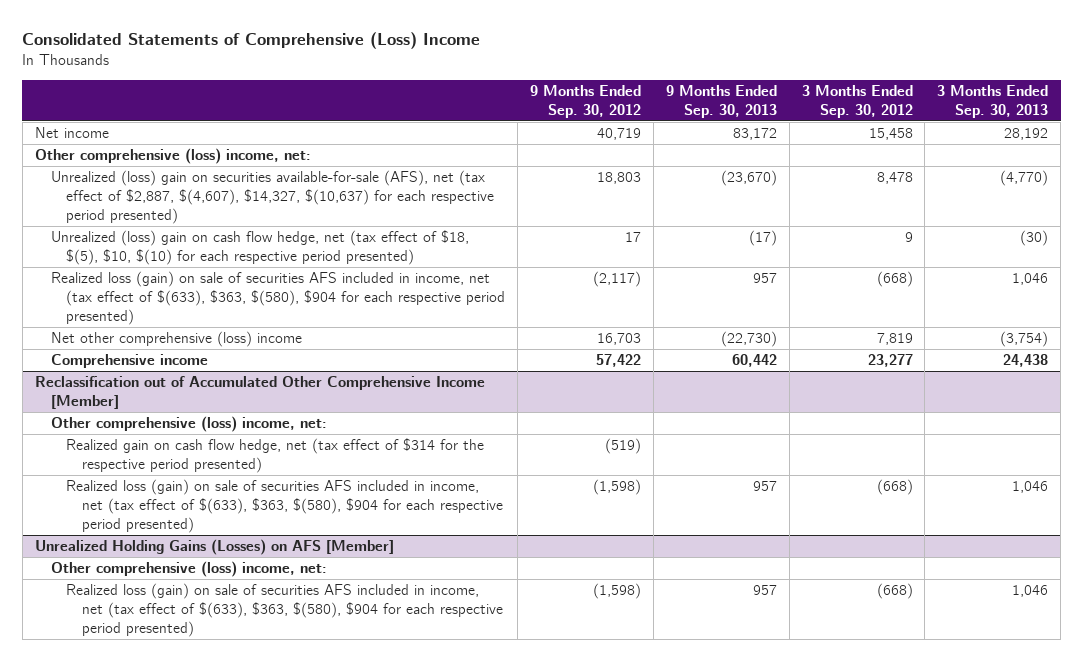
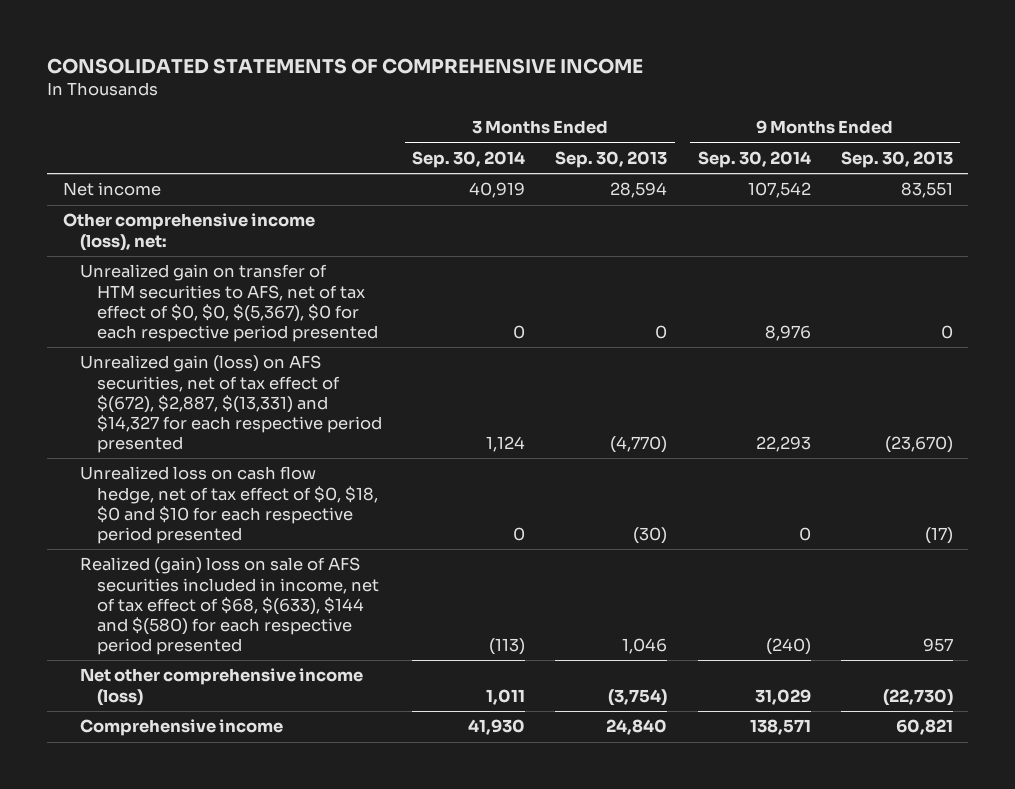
- Consolidated Statements of Comprehensive (Loss) Income
+ CONSOLIDATED STATEMENTS OF COMPREHENSIVE INCOME
- | 9 Months Ended Sep. 30, 2012 | 9 Months Ended Sep. 30, 2013 | 3 Months Ended Sep. 30, 2012 | 3 Months Ended Sep. 30, 2013
+ | 3 Months Ended Sep. 30, 2014 | 3 Months Ended Sep. 30, 2013 | 9 Months Ended Sep. 30, 2014 | 9 Months Ended Sep. 30, 2013
- Net income | 40,719 | 83,172 | 15,458 | 28,192
- Other comprehensive (loss) income, net:
- Unrealized (loss) gain on securities available-for-sale (AFS), net (tax effect of $2,887, $(4,607), $14,327, $(10,637) for each respective period presented) | 18,803 | (23,670) | 8,478 | (4,770)
- Unrealized (loss) gain on cash flow hedge, net (tax effect of $18, $(5), $10, $(10) for each respective period presented) | 17 | (17) | 9 | (30)
- Realized loss (gain) on sale of securities AFS included in income, net (tax effect of $(633), $363, $(580), $904 for each respective period presented) | (2,117) | 957 | (668) | 1,046
- Net other comprehensive (loss) income | 16,703 | (22,730) | 7,819 | (3,754)
- Comprehensive income | 57,422 | 60,442 | 23,277 | 24,438
- Reclassification out of Accumulated Other Comprehensive Income [Member]
- Other comprehensive (loss) income, net:
- Realized gain on cash flow hedge, net (tax effect of $314 for the respective period presented) | (519) | | |
- Realized loss (gain) on sale of securities AFS included in income, net (tax effect of $(633), $363, $(580), $904 for each respective period presented) | (1,598) | 957 | (668) | 1,046
- Unrealized Holding Gains (Losses) on AFS [Member]
- Other comprehensive (loss) income, net:
- Realized loss (gain) on sale of securities AFS included in income, net (tax effect of $(633), $363, $(580), $904 for each respective period presented) | (1,598) | 957 | (668) | 1,046
+ Net income | 40,919 | 28,594 | 107,542 | 83,551
+ Other comprehensive income (loss), net:
+ Unrealized gain on transfer of HTM securities to AFS, net of tax effect of $0, $0, $(5,367), $0 for each respective period presented | 0 | 0 | 8,976 | 0
+ Unrealized gain (loss) on AFS securities, net of tax effect of $(672), $2,887, $(13,331) and $14,327 for each respective period presented | 1,124 | (4,770) | 22,293 | (23,670)
+ Unrealized loss on cash flow hedge, net of tax effect of $0, $18, $0 and $10 for each respective period presented | 0 | (30) | 0 | (17)
+ Realized (gain) loss on sale of AFS securities included in income, net of tax effect of $68, $(633), $144 and $(580) for each respective period presented | (113) | 1,046 | (240) | 957
+ Net other comprehensive income (loss) | 1,011 | (3,754) | 31,029 | (22,730)
+ Comprehensive income | 41,930 | 24,840 | 138,571 | 60,821

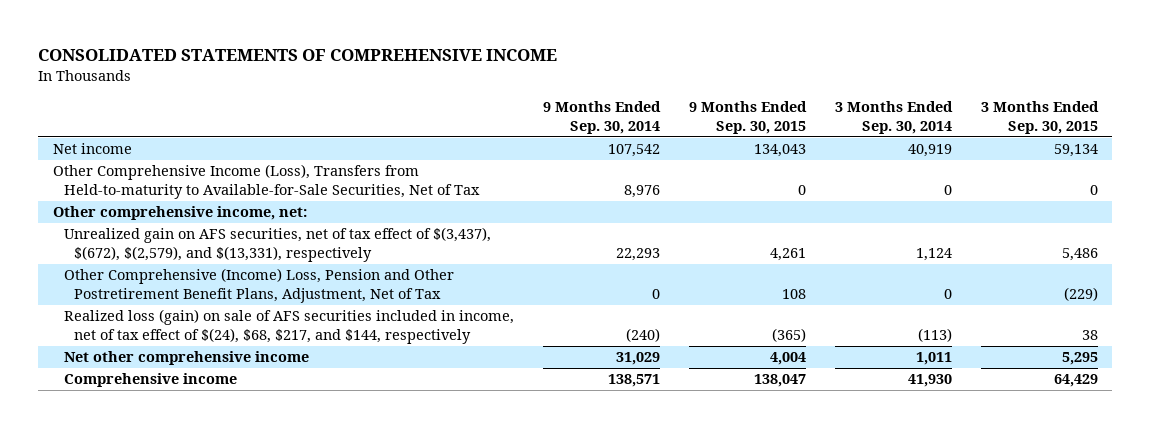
- | 3 Months Ended Sep. 30, 2014 | 3 Months Ended Sep. 30, 2013 | 9 Months Ended Sep. 30, 2014 | 9 Months Ended Sep. 30, 2013
+ | 9 Months Ended Sep. 30, 2014 | 9 Months Ended Sep. 30, 2015 | 3 Months Ended Sep. 30, 2014 | 3 Months Ended Sep. 30, 2015
- Other comprehensive income (loss), net:
- Unrealized gain on transfer of HTM securities to AFS, net of tax effect of $0, $0, $(5,367), $0 for each respective period presented | 0 | 0 | 8,976 | 0
- Unrealized gain (loss) on AFS securities, net of tax effect of $(672), $2,887, $(13,331) and $14,327 for each respective period presented | 1,124 | (4,770) | 22,293 | (23,670)
- Unrealized loss on cash flow hedge, net of tax effect of $0, $18, $0 and $10 for each respective period presented | 0 | (30) | 0 | (17)
- Realized (gain) loss on sale of AFS securities included in income, net of tax effect of $68, $(633), $144 and $(580) for each respective period presented | (113) | 1,046 | (240) | 957
- Net other comprehensive income (loss) | 1,011 | (3,754) | 31,029 | (22,730)
+ Other Comprehensive Income (Loss), Transfers from Held-to-maturity to Available-for-Sale Securities, Net of Tax | 8,976 | 0 | 0 | 0
+ Other comprehensive income, net:
+ Unrealized gain on AFS securities, net of tax effect of $(3,437), $(672), $(2,579), and $(13,331), respectively | 22,293 | 4,261 | 1,124 | 5,486
+ Other Comprehensive (Income) Loss, Pension and Other Postretirement Benefit Plans, Adjustment, Net of Tax | 0 | 108 | 0 | (229)
+ Realized loss (gain) on sale of AFS securities included in income, net of tax effect of $(24), $68, $217, and $144, respectively | (240) | (365) | (113) | 38
+ Net other comprehensive income | 31,029 | 4,004 | 1,011 | 5,295

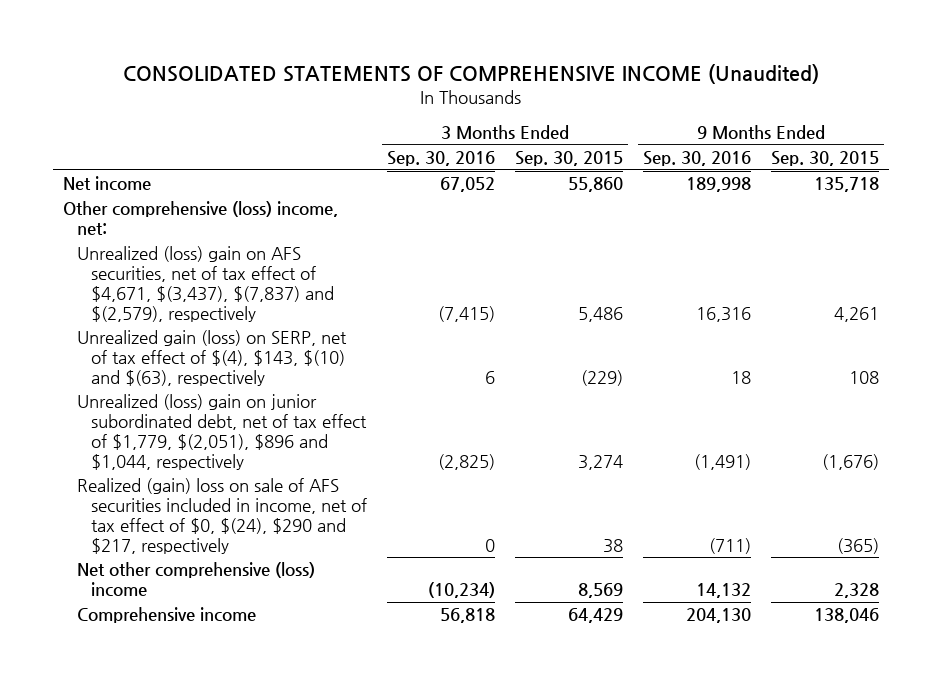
- CONSOLIDATED STATEMENTS OF COMPREHENSIVE INCOME
+ CONSOLIDATED STATEMENTS OF COMPREHENSIVE INCOME (Unaudited)
- | 9 Months Ended Sep. 30, 2014 | 9 Months Ended Sep. 30, 2015 | 3 Months Ended Sep. 30, 2014 | 3 Months Ended Sep. 30, 2015
+ | 3 Months Ended Sep. 30, 2016 | 3 Months Ended Sep. 30, 2015 | 9 Months Ended Sep. 30, 2016 | 9 Months Ended Sep. 30, 2015
- Net income | 107,542 | 134,043 | 40,919 | 59,134
- Other Comprehensive Income (Loss), Transfers from Held-to-maturity to Available-for-Sale Securities, Net of Tax | 8,976 | 0 | 0 | 0
- Other comprehensive income, net:
- Unrealized gain on AFS securities, net of tax effect of $(3,437), $(672), $(2,579), and $(13,331), respectively | 22,293 | 4,261 | 1,124 | 5,486
- Other Comprehensive (Income) Loss, Pension and Other Postretirement Benefit Plans, Adjustment, Net of Tax | 0 | 108 | 0 | (229)
- Realized loss (gain) on sale of AFS securities included in income, net of tax effect of $(24), $68, $217, and $144, respectively | (240) | (365) | (113) | 38
- Net other comprehensive income | 31,029 | 4,004 | 1,011 | 5,295
- Comprehensive income | 138,571 | 138,047 | 41,930 | 64,429
+ Net income | 67,052 | 55,860 | 189,998 | 135,718
+ Other comprehensive (loss) income, net:
+ Unrealized (loss) gain on AFS securities, net of tax effect of $4,671, $(3,437), $(7,837) and $(2,579), respectively | (7,415) | 5,486 | 16,316 | 4,261
+ Unrealized gain (loss) on SERP, net of tax effect of $(4), $143, $(10) and $(63), respectively | 6 | (229) | 18 | 108
+ Unrealized (loss) gain on junior subordinated debt, net of tax effect of $1,779, $(2,051), $896 and $1,044, respectively | (2,825) | 3,274 | (1,491) | (1,676)
+ Realized (gain) loss on sale of AFS securities included in income, net of tax effect of $0, $(24), $290 and $217, respectively | 0 | 38 | (711) | (365)
+ Net other comprehensive (loss) income | (10,234) | 8,569 | 14,132 | 2,328
+ Comprehensive income | 56,818 | 64,429 | 204,130 | 138,046

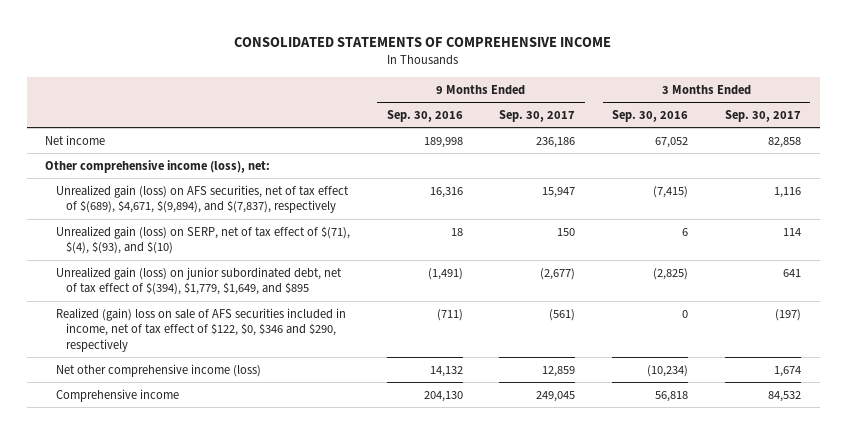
- CONSOLIDATED STATEMENTS OF COMPREHENSIVE INCOME (Unaudited)
+ CONSOLIDATED STATEMENTS OF COMPREHENSIVE INCOME
- | 3 Months Ended Sep. 30, 2016 | 3 Months Ended Sep. 30, 2015 | 9 Months Ended Sep. 30, 2016 | 9 Months Ended Sep. 30, 2015
+ | 9 Months Ended Sep. 30, 2016 | 9 Months Ended Sep. 30, 2017 | 3 Months Ended Sep. 30, 2016 | 3 Months Ended Sep. 30, 2017
- Other comprehensive (loss) income, net:
- Unrealized (loss) gain on AFS securities, net of tax effect of $4,671, $(3,437), $(7,837) and $(2,579), respectively | (7,415) | 5,486 | 16,316 | 4,261
- Unrealized gain (loss) on SERP, net of tax effect of $(4), $143, $(10) and $(63), respectively | 6 | (229) | 18 | 108
- Unrealized (loss) gain on junior subordinated debt, net of tax effect of $1,779, $(2,051), $896 and $1,044, respectively | (2,825) | 3,274 | (1,491) | (1,676)
- Realized (gain) loss on sale of AFS securities included in income, net of tax effect of $0, $(24), $290 and $217, respectively | 0 | 38 | (711) | (365)
- Net other comprehensive (loss) income | (10,234) | 8,569 | 14,132 | 2,328
+ Other comprehensive income (loss), net:
+ Unrealized gain (loss) on AFS securities, net of tax effect of $(689), $4,671, $(9,894), and $(7,837), respectively | 16,316 | 15,947 | (7,415) | 1,116
+ Unrealized gain (loss) on SERP, net of tax effect of $(71), $(4), $(93), and $(10) | 18 | 150 | 6 | 114
+ Unrealized gain (loss) on junior subordinated debt, net of tax effect of $(394), $1,779, $1,649, and $895 | (1,491) | (2,677) | (2,825) | 641
+ Realized (gain) loss on sale of AFS securities included in income, net of tax effect of $122, $0, $346 and $290, respectively | (711) | (561) | 0 | (197)
+ Net other comprehensive income (loss) | 14,132 | 12,859 | (10,234) | 1,674

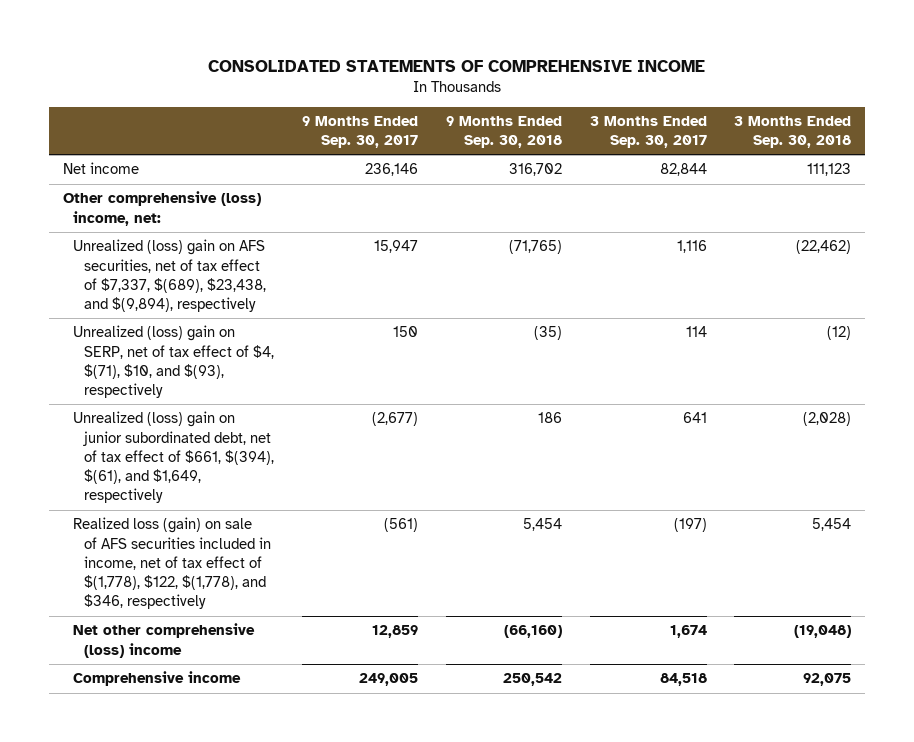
- | 9 Months Ended Sep. 30, 2016 | 9 Months Ended Sep. 30, 2017 | 3 Months Ended Sep. 30, 2016 | 3 Months Ended Sep. 30, 2017
+ | 9 Months Ended Sep. 30, 2017 | 9 Months Ended Sep. 30, 2018 | 3 Months Ended Sep. 30, 2017 | 3 Months Ended Sep. 30, 2018
- Net income | 189,998 | 236,186 | 67,052 | 82,858
- Other comprehensive income (loss), net:
- Unrealized gain (loss) on AFS securities, net of tax effect of $(689), $4,671, $(9,894), and $(7,837), respectively | 16,316 | 15,947 | (7,415) | 1,116
- Unrealized gain (loss) on SERP, net of tax effect of $(71), $(4), $(93), and $(10) | 18 | 150 | 6 | 114
- Unrealized gain (loss) on junior subordinated debt, net of tax effect of $(394), $1,779, $1,649, and $895 | (1,491) | (2,677) | (2,825) | 641
- Realized (gain) loss on sale of AFS securities included in income, net of tax effect of $122, $0, $346 and $290, respectively | (711) | (561) | 0 | (197)
- Net other comprehensive income (loss) | 14,132 | 12,859 | (10,234) | 1,674
- Comprehensive income | 204,130 | 249,045 | 56,818 | 84,532
+ Net income | 236,146 | 316,702 | 82,844 | 111,123
+ Other comprehensive (loss) income, net:
+ Unrealized (loss) gain on AFS securities, net of tax effect of $7,337, $(689), $23,438, and $(9,894), respectively | 15,947 | (71,765) | 1,116 | (22,462)
+ Unrealized (loss) gain on SERP, net of tax effect of $4, $(71), $10, and $(93), respectively | 150 | (35) | 114 | (12)
+ Unrealized (loss) gain on junior subordinated debt, net of tax effect of $661, $(394), $(61), and $1,649, respectively | (2,677) | 186 | 641 | (2,028)
+ Realized loss (gain) on sale of AFS securities included in income, net of tax effect of $(1,778), $122, $(1,778), and $346, respectively | (561) | 5,454 | (197) | 5,454
+ Net other comprehensive (loss) income | 12,859 | (66,160) | 1,674 | (19,048)
+ Comprehensive income | 249,005 | 250,542 | 84,518 | 92,075

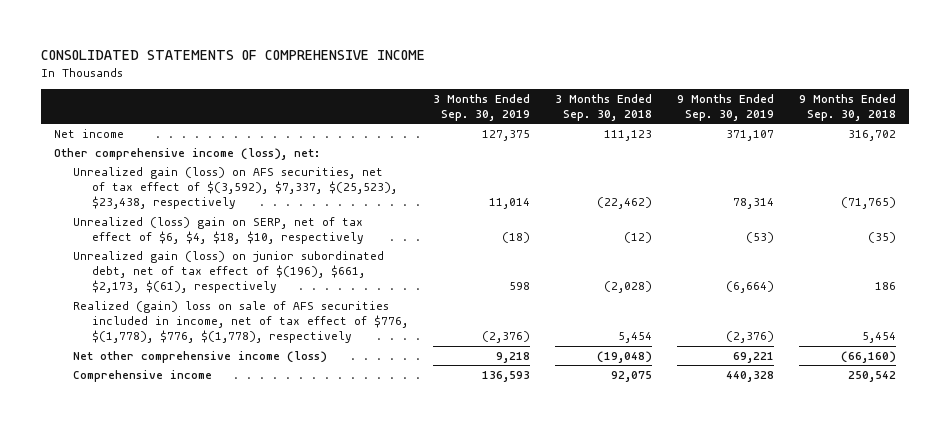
- | 9 Months Ended Sep. 30, 2017 | 9 Months Ended Sep. 30, 2018 | 3 Months Ended Sep. 30, 2017 | 3 Months Ended Sep. 30, 2018
+ | 3 Months Ended Sep. 30, 2019 | 3 Months Ended Sep. 30, 2018 | 9 Months Ended Sep. 30, 2019 | 9 Months Ended Sep. 30, 2018
- Other comprehensive (loss) income, net:
- Unrealized (loss) gain on AFS securities, net of tax effect of $7,337, $(689), $23,438, and $(9,894), respectively | 15,947 | (71,765) | 1,116 | (22,462)
- Unrealized (loss) gain on SERP, net of tax effect of $4, $(71), $10, and $(93), respectively | 150 | (35) | 114 | (12)
- Unrealized (loss) gain on junior subordinated debt, net of tax effect of $661, $(394), $(61), and $1,649, respectively | (2,677) | 186 | 641 | (2,028)
- Realized loss (gain) on sale of AFS securities included in income, net of tax effect of $(1,778), $122, $(1,778), and $346, respectively | (561) | 5,454 | (197) | 5,454
- Net other comprehensive (loss) income | 12,859 | (66,160) | 1,674 | (19,048)
+ Other comprehensive income (loss), net:
+ Unrealized gain (loss) on AFS securities, net of tax effect of $(3,592), $7,337, $(25,523), $23,438, respectively | 11,014 | (22,462) | 78,314 | (71,765)
+ Unrealized (loss) gain on SERP, net of tax effect of $6, $4, $18, $10, respectively | (18) | (12) | (53) | (35)
+ Unrealized gain (loss) on junior subordinated debt, net of tax effect of $(196), $661, $2,173, $(61), respectively | 598 | (2,028) | (6,664) | 186
+ Realized (gain) loss on sale of AFS securities included in income, net of tax effect of $776, $(1,778), $776, $(1,778), respectively | (2,376) | 5,454 | (2,376) | 5,454
+ Net other comprehensive income (loss) | 9,218 | (19,048) | 69,221 | (66,160)

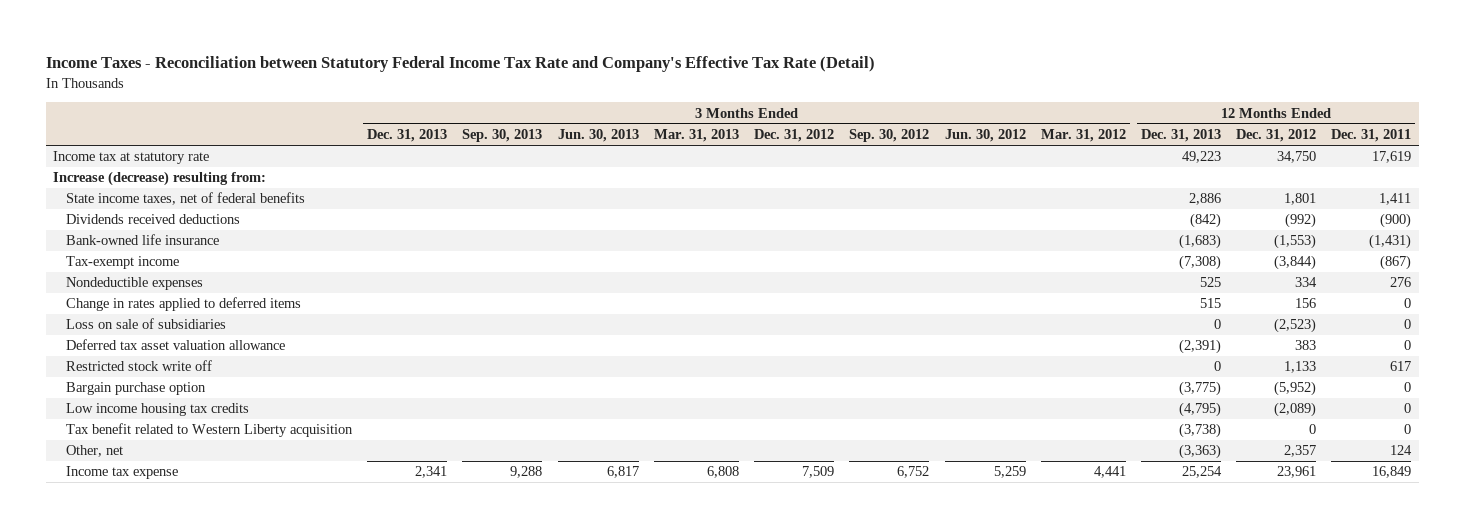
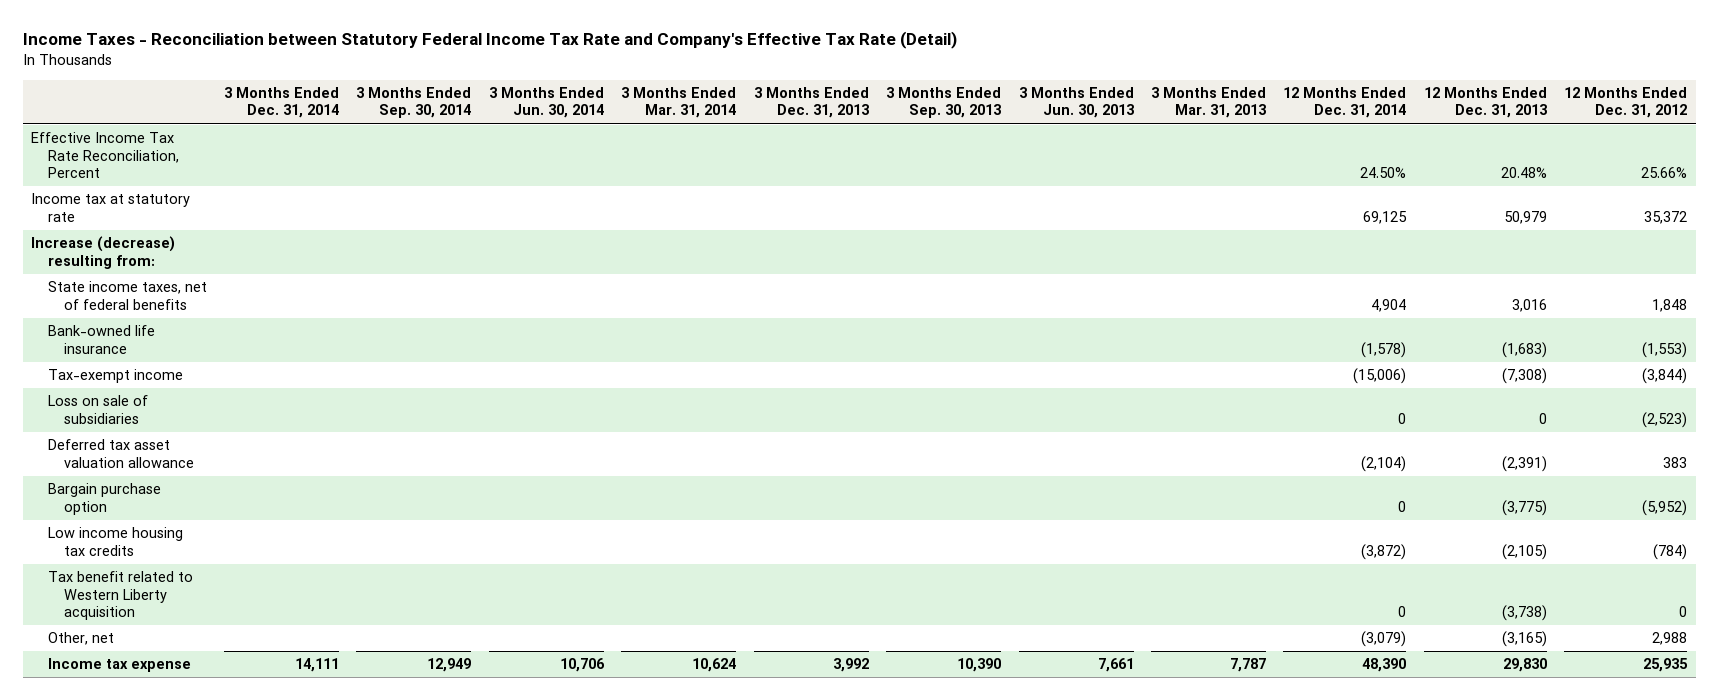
- | 3 Months Ended Dec. 31, 2013 | 3 Months Ended Sep. 30, 2013 | 3 Months Ended Jun. 30, 2013 | 3 Months Ended Mar. 31, 2013 | 3 Months Ended Dec. 31, 2012 | 3 Months Ended Sep. 30, 2012 | 3 Months Ended Jun. 30, 2012 | 3 Months Ended Mar. 31, 2012 | 12 Months Ended Dec. 31, 2013 | 12 Months Ended Dec. 31, 2012 | 12 Months Ended Dec. 31, 2011
+ | 3 Months Ended Dec. 31, 2014 | 3 Months Ended Sep. 30, 2014 | 3 Months Ended Jun. 30, 2014 | 3 Months Ended Mar. 31, 2014 | 3 Months Ended Dec. 31, 2013 | 3 Months Ended Sep. 30, 2013 | 3 Months Ended Jun. 30, 2013 | 3 Months Ended Mar. 31, 2013 | 12 Months Ended Dec. 31, 2014 | 12 Months Ended Dec. 31, 2013 | 12 Months Ended Dec. 31, 2012
- Income tax at statutory rate | | | | | | | | | 49,223 | 34,750 | 17,619
+ Effective Income Tax Rate Reconciliation, Percent | | | | | | | | | 24.50% | 20.48% | 25.66%
+ Income tax at statutory rate | | | | | | | | | 69,125 | 50,979 | 35,372
- State income taxes, net of federal benefits | | | | | | | | | 2,886 | 1,801 | 1,411
- Dividends received deductions | | | | | | | | | (842) | (992) | (900)
+ State income taxes, net of federal benefits | | | | | | | | | 4,904 | 3,016 | 1,848
- Nondeductible expenses | | | | | | | | | 525 | 334 | 276
- Change in rates applied to deferred items | | | | | | | | | 515 | 156 | 0
- Restricted stock write off | | | | | | | | | 0 | 1,133 | 617
- Low income housing tax credits | | | | | | | | | (4,795) | (2,089) | 0
+ Low income housing tax credits | | | | | | | | | (3,872) | (2,105) | (784)
- Other, net | | | | | | | | | (3,363) | 2,357 | 124
- Income tax expense | 2,341 | 9,288 | 6,817 | 6,808 | 7,509 | 6,752 | 5,259 | 4,441 | 25,254 | 23,961 | 16,849
+ Other, net | | | | | | | | | (3,079) | (3,165) | 2,988
+ Income tax expense | 14,111 | 12,949 | 10,706 | 10,624 | 3,992 | 10,390 | 7,661 | 7,787 | 48,390 | 29,830 | 25,935

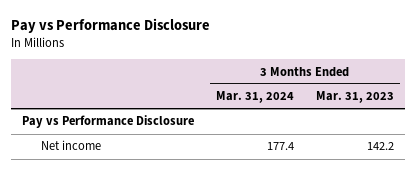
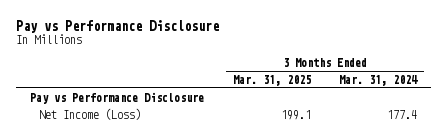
- | 3 Months Ended Mar. 31, 2024 | 3 Months Ended Mar. 31, 2023
+ | 3 Months Ended Mar. 31, 2025 | 3 Months Ended Mar. 31, 2024
- Net income | 177.4 | 142.2
+ Net Income (Loss) | 199.1 | 177.4

